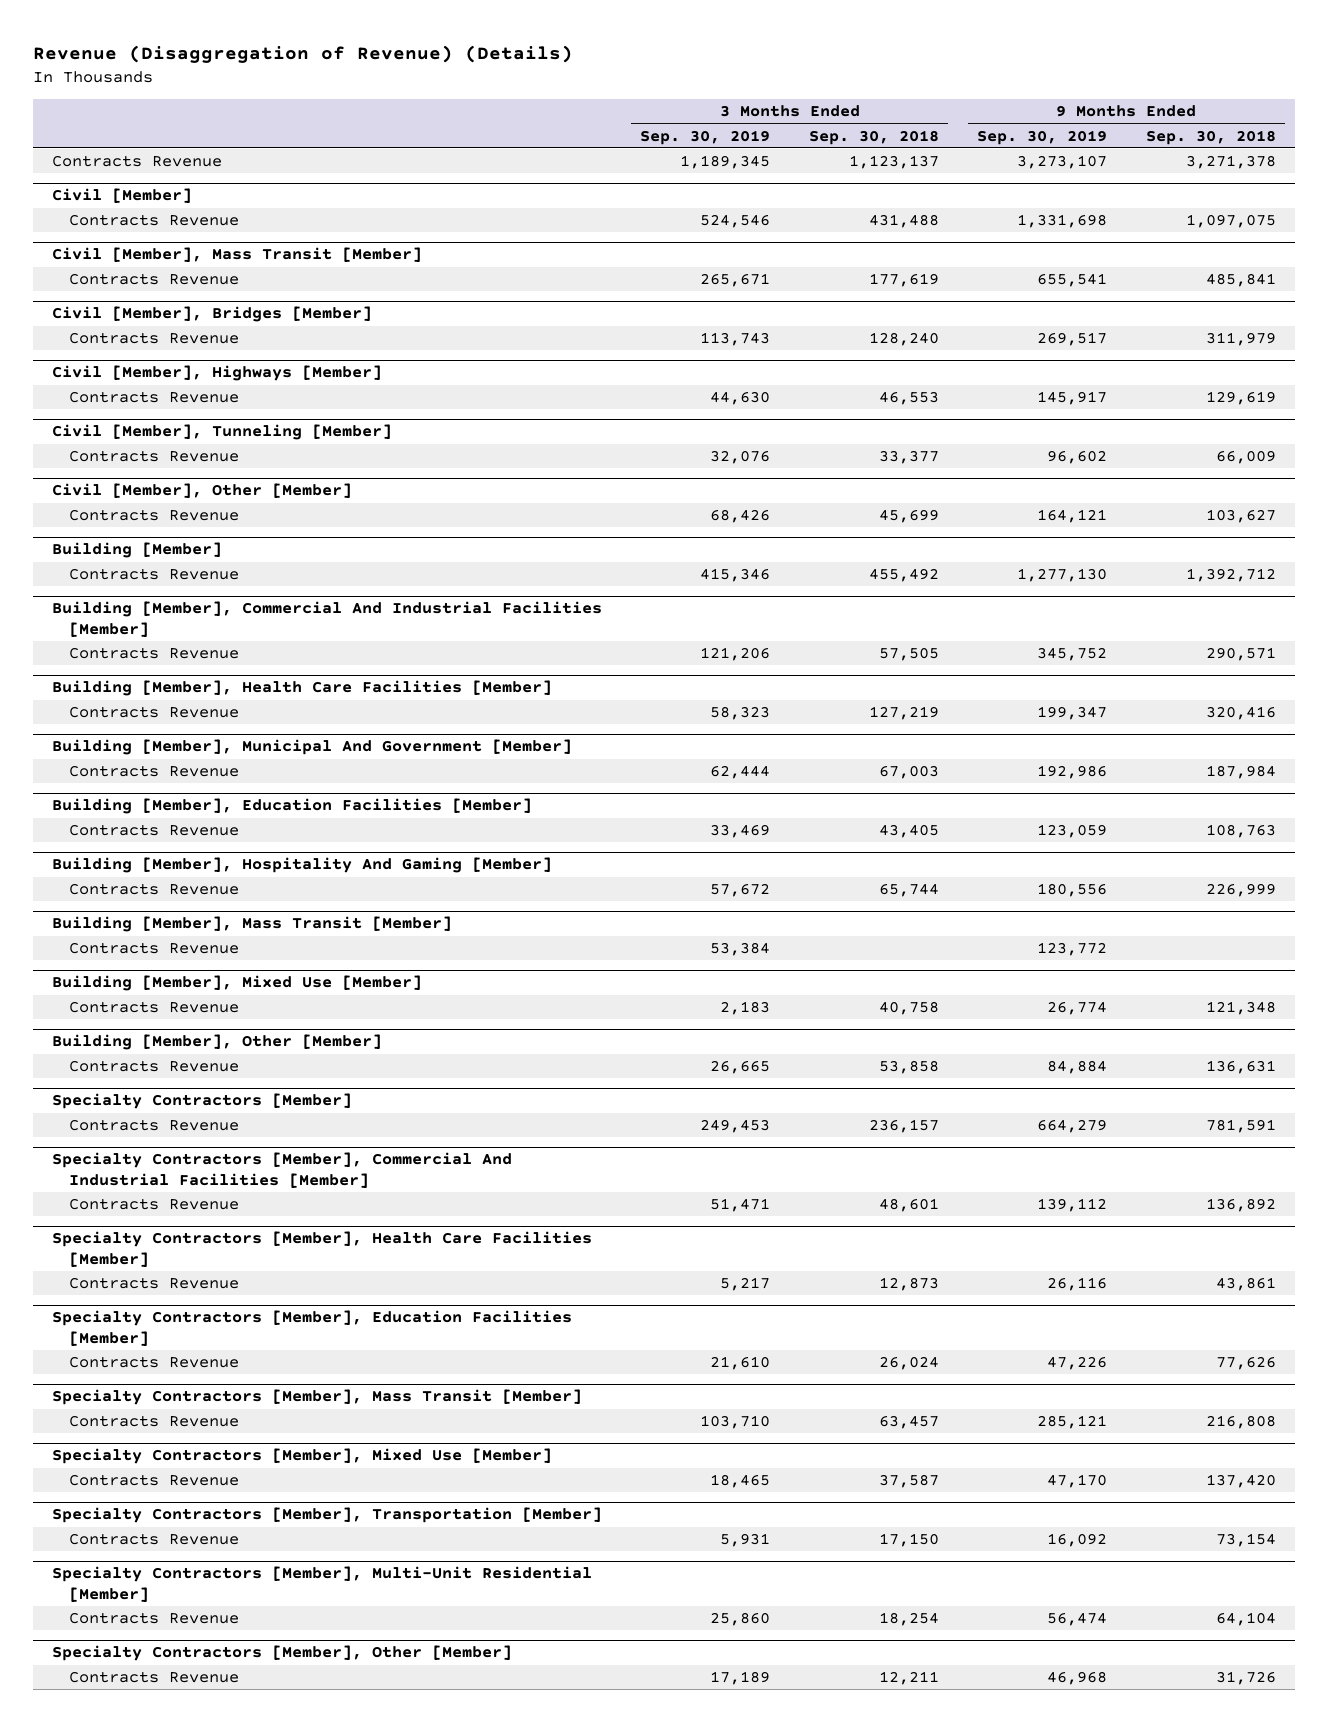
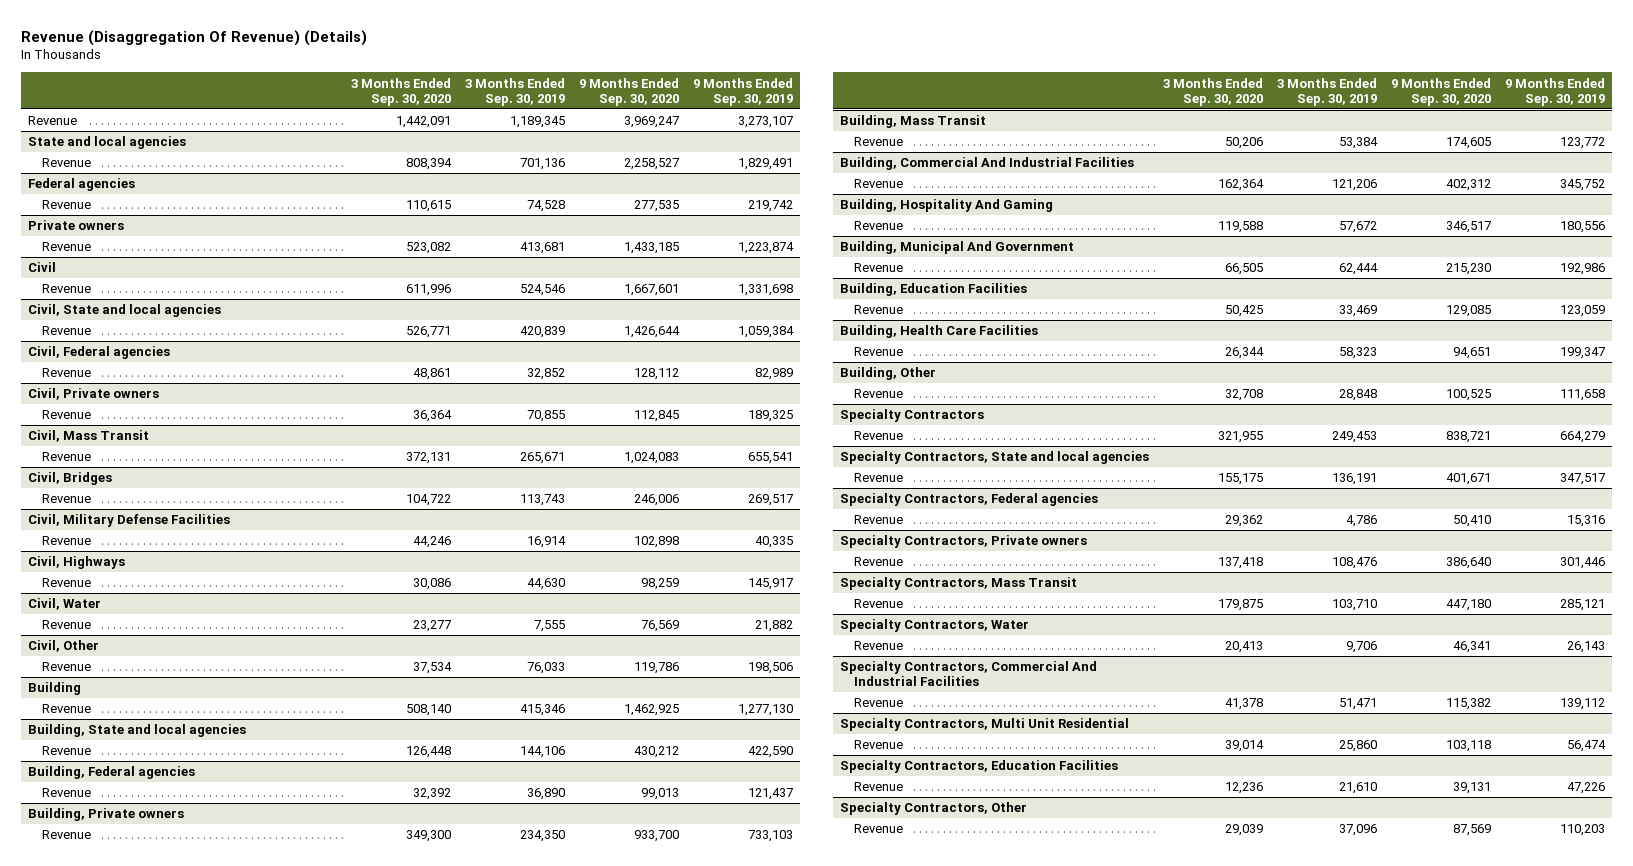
- Revenue (Disaggregation of Revenue) (Details)
+ Revenue (Disaggregation Of Revenue) (Details)
- | 3 Months Ended Sep. 30, 2019 | 3 Months Ended Sep. 30, 2018 | 9 Months Ended Sep. 30, 2019 | 9 Months Ended Sep. 30, 2018
+ | 3 Months Ended Sep. 30, 2020 | 3 Months Ended Sep. 30, 2019 | 9 Months Ended Sep. 30, 2020 | 9 Months Ended Sep. 30, 2019
- Contracts Revenue | 1,189,345 | 1,123,137 | 3,273,107 | 3,271,378
- Civil [Member]
- Contracts Revenue | 524,546 | 431,488 | 1,331,698 | 1,097,075
- Civil [Member], Mass Transit [Member]
- Contracts Revenue | 265,671 | 177,619 | 655,541 | 485,841
- Civil [Member], Bridges [Member]
- Contracts Revenue | 113,743 | 128,240 | 269,517 | 311,979
- Civil [Member], Highways [Member]
- Contracts Revenue | 44,630 | 46,553 | 145,917 | 129,619
- Civil [Member], Tunneling [Member]
- Contracts Revenue | 32,076 | 33,377 | 96,602 | 66,009
- Civil [Member], Other [Member]
- Contracts Revenue | 68,426 | 45,699 | 164,121 | 103,627
- Building [Member]
- Contracts Revenue | 415,346 | 455,492 | 1,277,130 | 1,392,712
- Building [Member], Commercial And Industrial Facilities [Member]
- Contracts Revenue | 121,206 | 57,505 | 345,752 | 290,571
- Building [Member], Health Care Facilities [Member]
- Contracts Revenue | 58,323 | 127,219 | 199,347 | 320,416
- Building [Member], Municipal And Government [Member]
- Contracts Revenue | 62,444 | 67,003 | 192,986 | 187,984
- Building [Member], Education Facilities [Member]
- Contracts Revenue | 33,469 | 43,405 | 123,059 | 108,763
- Building [Member], Hospitality And Gaming [Member]
- Contracts Revenue | 57,672 | 65,744 | 180,556 | 226,999
- Building [Member], Mass Transit [Member]
- Contracts Revenue | 53,384 | | 123,772 |
- Building [Member], Mixed Use [Member]
- Contracts Revenue | 2,183 | 40,758 | 26,774 | 121,348
- Building [Member], Other [Member]
- Contracts Revenue | 26,665 | 53,858 | 84,884 | 136,631
- Specialty Contractors [Member]
- Contracts Revenue | 249,453 | 236,157 | 664,279 | 781,591
- Specialty Contractors [Member], Commercial And Industrial Facilities [Member]
- Contracts Revenue | 51,471 | 48,601 | 139,112 | 136,892
- Specialty Contractors [Member], Health Care Facilities [Member]
- Contracts Revenue | 5,217 | 12,873 | 26,116 | 43,861
- Specialty Contractors [Member], Education Facilities [Member]
- Contracts Revenue | 21,610 | 26,024 | 47,226 | 77,626
- Specialty Contractors [Member], Mass Transit [Member]
- Contracts Revenue | 103,710 | 63,457 | 285,121 | 216,808
- Specialty Contractors [Member], Mixed Use [Member]
- Contracts Revenue | 18,465 | 37,587 | 47,170 | 137,420
- Specialty Contractors [Member], Transportation [Member]
- Contracts Revenue | 5,931 | 17,150 | 16,092 | 73,154
- Specialty Contractors [Member], Multi-Unit Residential [Member]
- Contracts Revenue | 25,860 | 18,254 | 56,474 | 64,104
- Specialty Contractors [Member], Other [Member]
- Contracts Revenue | 17,189 | 12,211 | 46,968 | 31,726
+ Revenue | 1,442,091 | 1,189,345 | 3,969,247 | 3,273,107
+ State and local agencies
+ Revenue | 808,394 | 701,136 | 2,258,527 | 1,829,491
+ Federal agencies
+ Revenue | 110,615 | 74,528 | 277,535 | 219,742
+ Private owners
+ Revenue | 523,082 | 413,681 | 1,433,185 | 1,223,874
+ Civil
+ Revenue | 611,996 | 524,546 | 1,667,601 | 1,331,698
+ Civil, State and local agencies
+ Revenue | 526,771 | 420,839 | 1,426,644 | 1,059,384
+ Civil, Federal agencies
+ Revenue | 48,861 | 32,852 | 128,112 | 82,989
+ Civil, Private owners
+ Revenue | 36,364 | 70,855 | 112,845 | 189,325
+ Civil, Mass Transit
+ Revenue | 372,131 | 265,671 | 1,024,083 | 655,541
+ Civil, Bridges
+ Revenue | 104,722 | 113,743 | 246,006 | 269,517
+ Civil, Military Defense Facilities
+ Revenue | 44,246 | 16,914 | 102,898 | 40,335
+ Civil, Highways
+ Revenue | 30,086 | 44,630 | 98,259 | 145,917
+ Civil, Water
+ Revenue | 23,277 | 7,555 | 76,569 | 21,882
+ Civil, Other
+ Revenue | 37,534 | 76,033 | 119,786 | 198,506
+ Building
+ Revenue | 508,140 | 415,346 | 1,462,925 | 1,277,130
+ Building, State and local agencies
+ Revenue | 126,448 | 144,106 | 430,212 | 422,590
+ Building, Federal agencies
+ Revenue | 32,392 | 36,890 | 99,013 | 121,437
+ Building, Private owners
+ Revenue | 349,300 | 234,350 | 933,700 | 733,103
+ Building, Mass Transit
+ Revenue | 50,206 | 53,384 | 174,605 | 123,772
+ Building, Commercial And Industrial Facilities
+ Revenue | 162,364 | 121,206 | 402,312 | 345,752
+ Building, Hospitality And Gaming
+ Revenue | 119,588 | 57,672 | 346,517 | 180,556
+ Building, Municipal And Government
+ Revenue | 66,505 | 62,444 | 215,230 | 192,986
+ Building, Education Facilities
+ Revenue | 50,425 | 33,469 | 129,085 | 123,059
+ Building, Health Care Facilities
+ Revenue | 26,344 | 58,323 | 94,651 | 199,347
+ Building, Other
+ Revenue | 32,708 | 28,848 | 100,525 | 111,658
+ Specialty Contractors
+ Revenue | 321,955 | 249,453 | 838,721 | 664,279
+ Specialty Contractors, State and local agencies
+ Revenue | 155,175 | 136,191 | 401,671 | 347,517
+ Specialty Contractors, Federal agencies
+ Revenue | 29,362 | 4,786 | 50,410 | 15,316
+ Specialty Contractors, Private owners
+ Revenue | 137,418 | 108,476 | 386,640 | 301,446
+ Specialty Contractors, Mass Transit
+ Revenue | 179,875 | 103,710 | 447,180 | 285,121
+ Specialty Contractors, Water
+ Revenue | 20,413 | 9,706 | 46,341 | 26,143
+ Specialty Contractors, Commercial And Industrial Facilities
+ Revenue | 41,378 | 51,471 | 115,382 | 139,112
+ Specialty Contractors, Multi Unit Residential
+ Revenue | 39,014 | 25,860 | 103,118 | 56,474
+ Specialty Contractors, Education Facilities
+ Revenue | 12,236 | 21,610 | 39,131 | 47,226
+ Specialty Contractors, Other
+ Revenue | 29,039 | 37,096 | 87,569 | 110,203

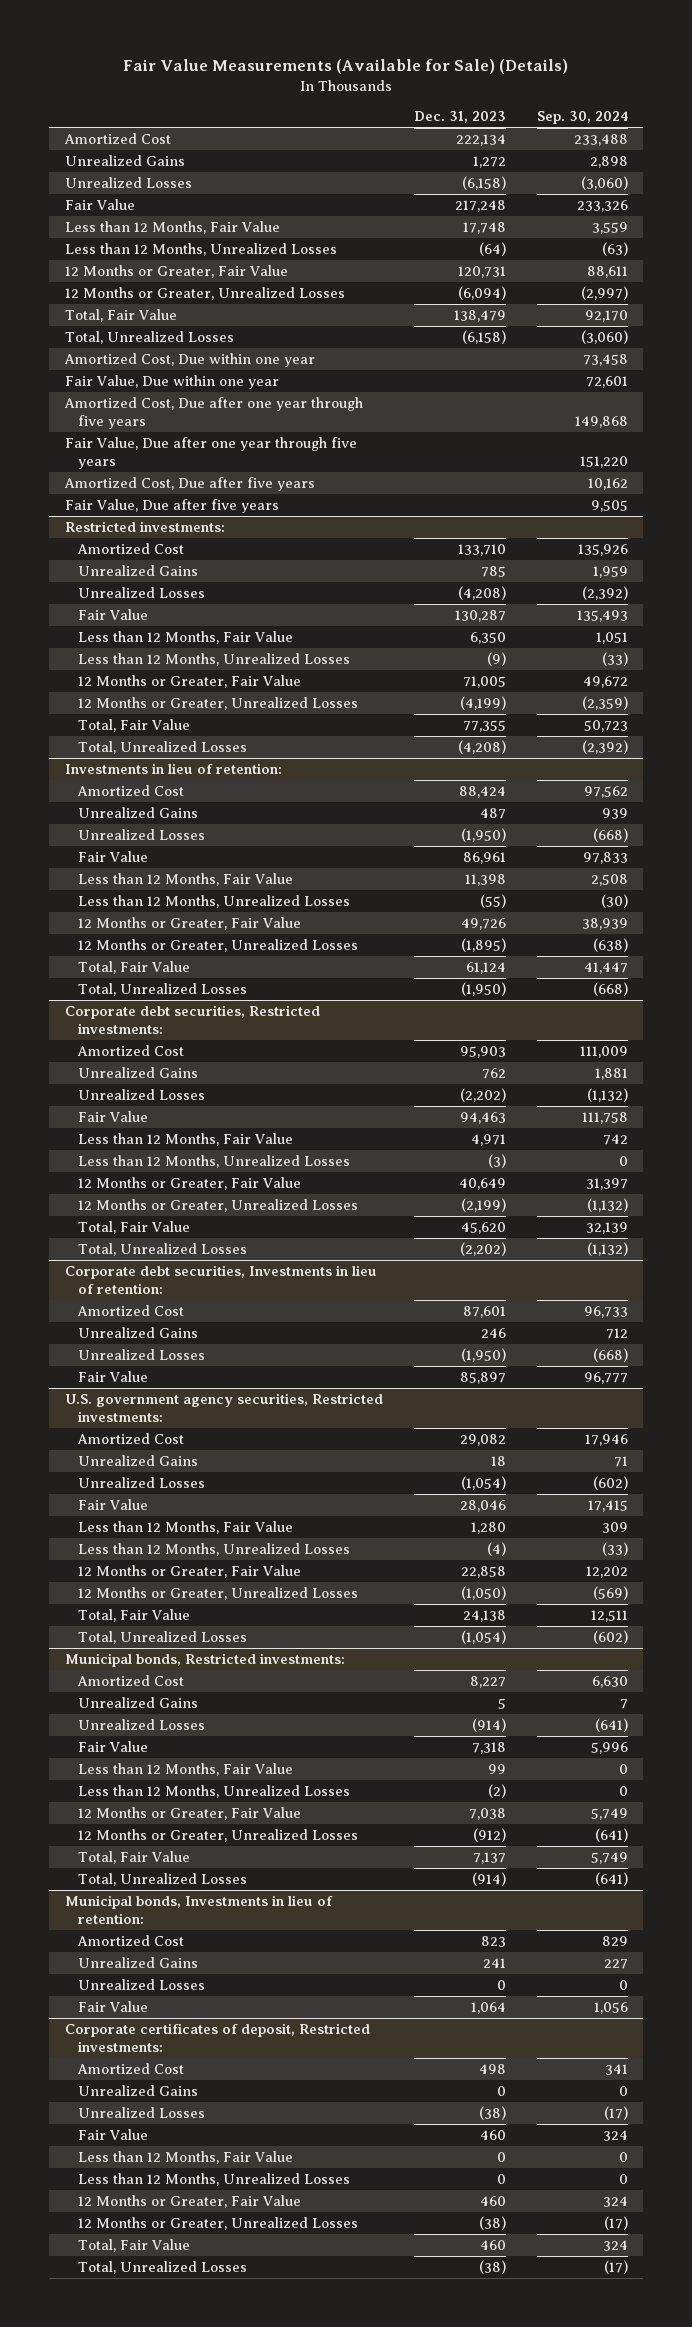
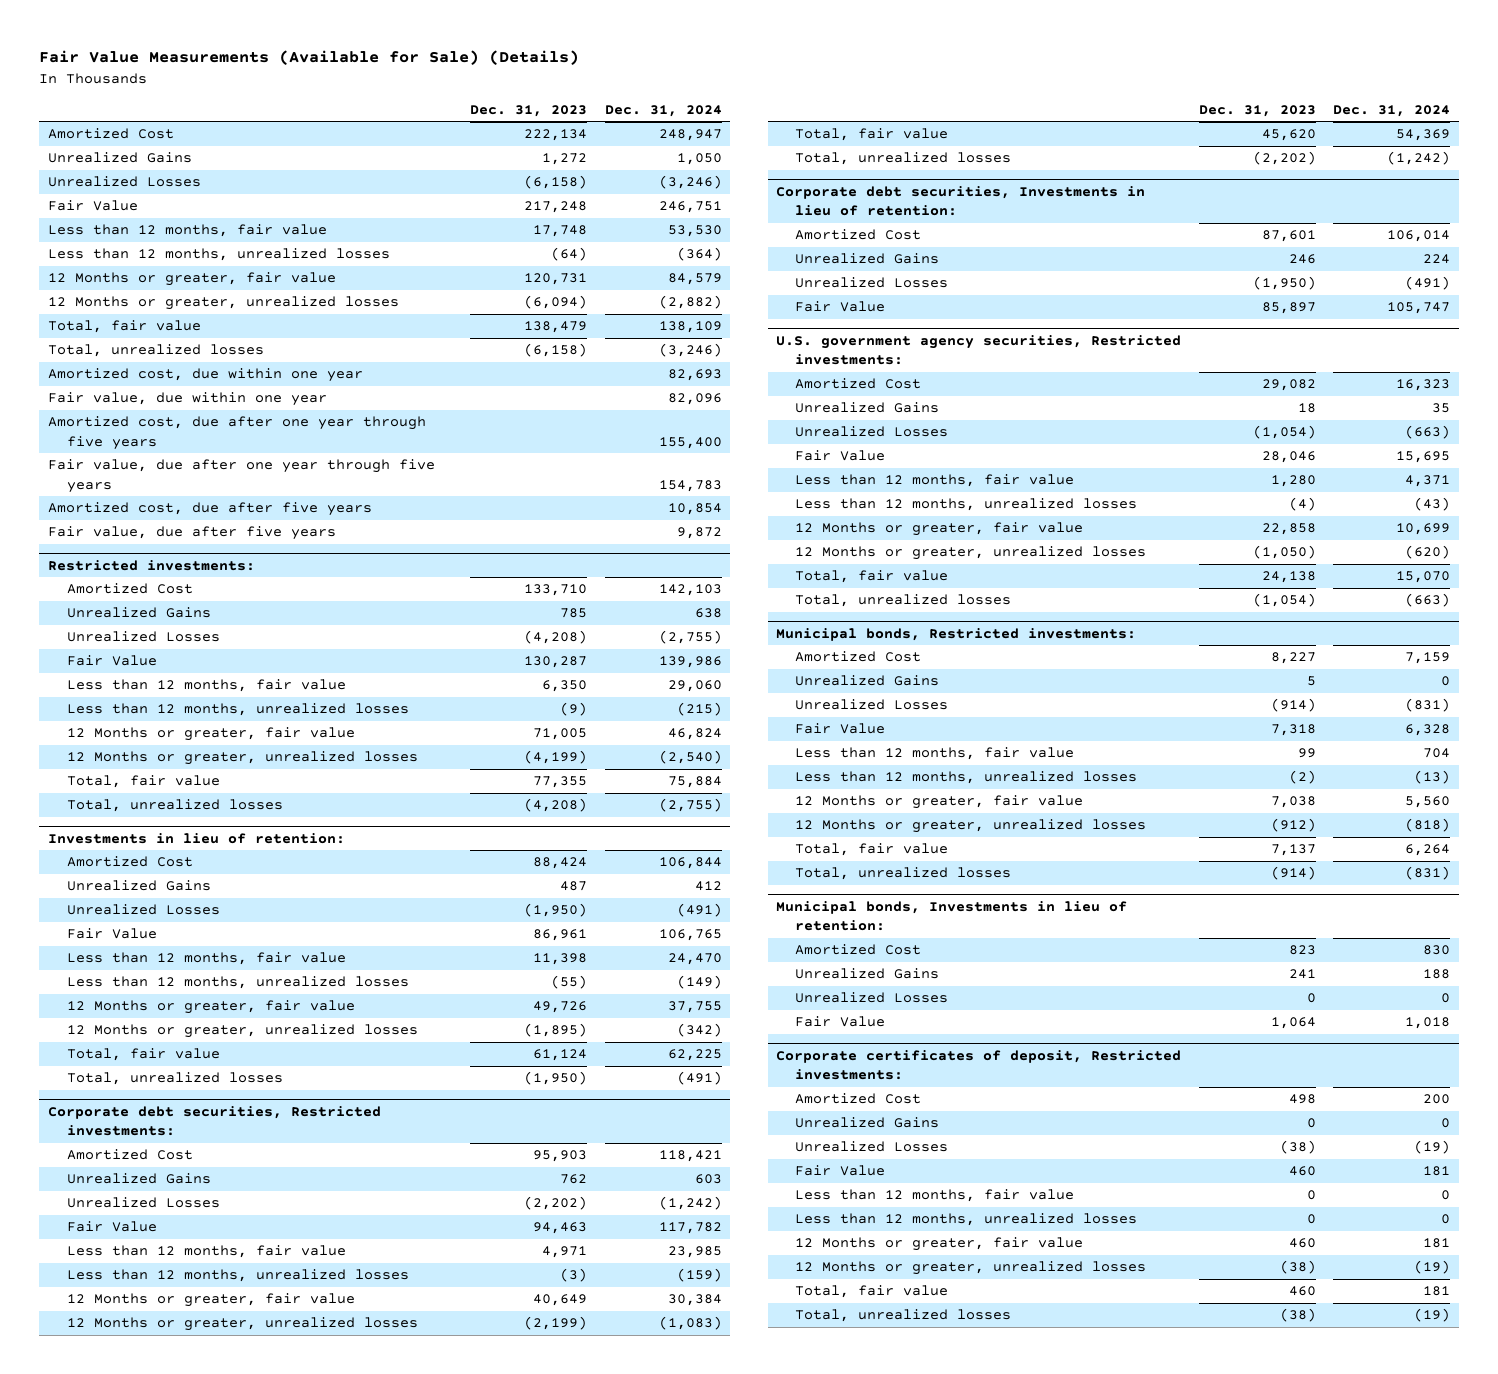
- | Dec. 31, 2023 | Sep. 30, 2024
+ | Dec. 31, 2023 | Dec. 31, 2024
- Less than 12 Months, Fair Value | 17,748 | 3,559
- Less than 12 Months, Unrealized Losses | (64) | (63)
- 12 Months or Greater, Fair Value | 120,731 | 88,611
- 12 Months or Greater, Unrealized Losses | (6,094) | (2,997)
- Total, Fair Value | 138,479 | 92,170
- Total, Unrealized Losses | (6,158) | (3,060)
- Amortized Cost, Due within one year | | 73,458
- Fair Value, Due within one year | | 72,601
- Amortized Cost, Due after one year through five years | | 149,868
- Fair Value, Due after one year through five years | | 151,220
- Amortized Cost, Due after five years | | 10,162
- Fair Value, Due after five years | | 9,505
+ Less than 12 months, fair value | 17,748 | 53,530
+ Less than 12 months, unrealized losses | (64) | (364)
+ 12 Months or greater, fair value | 120,731 | 84,579
+ 12 Months or greater, unrealized losses | (6,094) | (2,882)
+ Total, fair value | 138,479 | 138,109
+ Total, unrealized losses | (6,158) | (3,246)
+ Amortized cost, due within one year | | 82,693
+ Fair value, due within one year | | 82,096
+ Amortized cost, due after one year through five years | | 155,400
+ Fair value, due after one year through five years | | 154,783
+ Amortized cost, due after five years | | 10,854
+ Fair value, due after five years | | 9,872
@ Restricted investments:
- Less than 12 Months, Fair Value | 6,350 | 1,051
- Less than 12 Months, Unrealized Losses | (9) | (33)
- 12 Months or Greater, Fair Value | 71,005 | 49,672
- 12 Months or Greater, Unrealized Losses | (4,199) | (2,359)
- Total, Fair Value | 77,355 | 50,723
- Total, Unrealized Losses | (4,208) | (2,392)
+ Less than 12 months, fair value | 6,350 | 29,060
+ Less than 12 months, unrealized losses | (9) | (215)
+ 12 Months or greater, fair value | 71,005 | 46,824
+ 12 Months or greater, unrealized losses | (4,199) | (2,540)
+ Total, fair value | 77,355 | 75,884
+ Total, unrealized losses | (4,208) | (2,755)
@ Investments in lieu of retention:
- Less than 12 Months, Fair Value | 11,398 | 2,508
- Less than 12 Months, Unrealized Losses | (55) | (30)
- 12 Months or Greater, Fair Value | 49,726 | 38,939
- 12 Months or Greater, Unrealized Losses | (1,895) | (638)
- Total, Fair Value | 61,124 | 41,447
- Total, Unrealized Losses | (1,950) | (668)
+ Less than 12 months, fair value | 11,398 | 24,470
+ Less than 12 months, unrealized losses | (55) | (149)
+ 12 Months or greater, fair value | 49,726 | 37,755
+ 12 Months or greater, unrealized losses | (1,895) | (342)
+ Total, fair value | 61,124 | 62,225
+ Total, unrealized losses | (1,950) | (491)
@ Corporate debt securities, Restricted investments:
- Less than 12 Months, Fair Value | 4,971 | 742
- Less than 12 Months, Unrealized Losses | (3) | 0
- 12 Months or Greater, Fair Value | 40,649 | 31,397
- 12 Months or Greater, Unrealized Losses | (2,199) | (1,132)
- Total, Fair Value | 45,620 | 32,139
- Total, Unrealized Losses | (2,202) | (1,132)
+ Less than 12 months, fair value | 4,971 | 23,985
+ Less than 12 months, unrealized losses | (3) | (159)
+ 12 Months or greater, fair value | 40,649 | 30,384
+ 12 Months or greater, unrealized losses | (2,199) | (1,083)
+ Total, fair value | 45,620 | 54,369
+ Total, unrealized losses | (2,202) | (1,242)
@ U.S. government agency securities, Restricted investments:
- Less than 12 Months, Fair Value | 1,280 | 309
- Less than 12 Months, Unrealized Losses | (4) | (33)
- 12 Months or Greater, Fair Value | 22,858 | 12,202
- 12 Months or Greater, Unrealized Losses | (1,050) | (569)
- Total, Fair Value | 24,138 | 12,511
- Total, Unrealized Losses | (1,054) | (602)
+ Less than 12 months, fair value | 1,280 | 4,371
+ Less than 12 months, unrealized losses | (4) | (43)
+ 12 Months or greater, fair value | 22,858 | 10,699
+ 12 Months or greater, unrealized losses | (1,050) | (620)
+ Total, fair value | 24,138 | 15,070
+ Total, unrealized losses | (1,054) | (663)
@ Municipal bonds, Restricted investments:
- Less than 12 Months, Fair Value | 99 | 0
- Less than 12 Months, Unrealized Losses | (2) | 0
- 12 Months or Greater, Fair Value | 7,038 | 5,749
- 12 Months or Greater, Unrealized Losses | (912) | (641)
- Total, Fair Value | 7,137 | 5,749
- Total, Unrealized Losses | (914) | (641)
+ Less than 12 months, fair value | 99 | 704
+ Less than 12 months, unrealized losses | (2) | (13)
+ 12 Months or greater, fair value | 7,038 | 5,560
+ 12 Months or greater, unrealized losses | (912) | (818)
+ Total, fair value | 7,137 | 6,264
+ Total, unrealized losses | (914) | (831)
@ Corporate certificates of deposit, Restricted investments:
- Less than 12 Months, Fair Value | 0 | 0
- Less than 12 Months, Unrealized Losses | 0 | 0
- 12 Months or Greater, Fair Value | 460 | 324
- 12 Months or Greater, Unrealized Losses | (38) | (17)
- Total, Fair Value | 460 | 324
- Total, Unrealized Losses | (38) | (17)
+ Less than 12 months, fair value | 0 | 0
+ Less than 12 months, unrealized losses | 0 | 0
+ 12 Months or greater, fair value | 460 | 181
+ 12 Months or greater, unrealized losses | (38) | (19)
+ Total, fair value | 460 | 181
+ Total, unrealized losses | (38) | (19)

